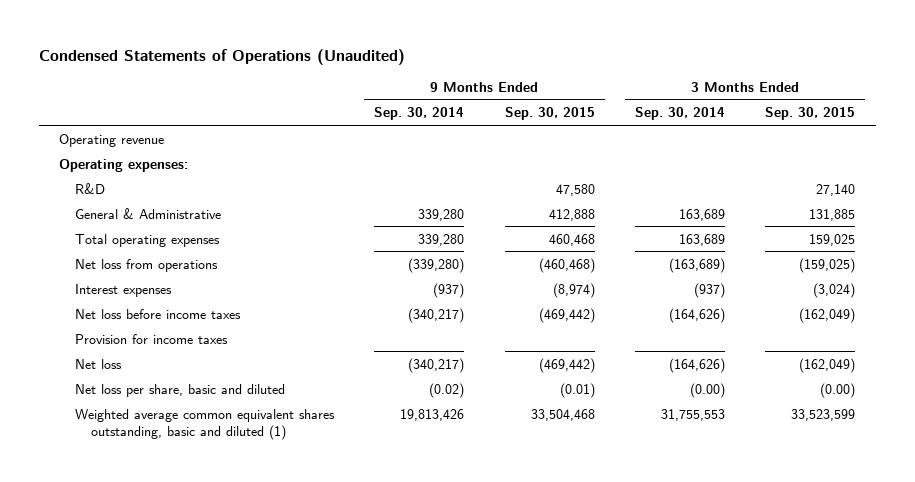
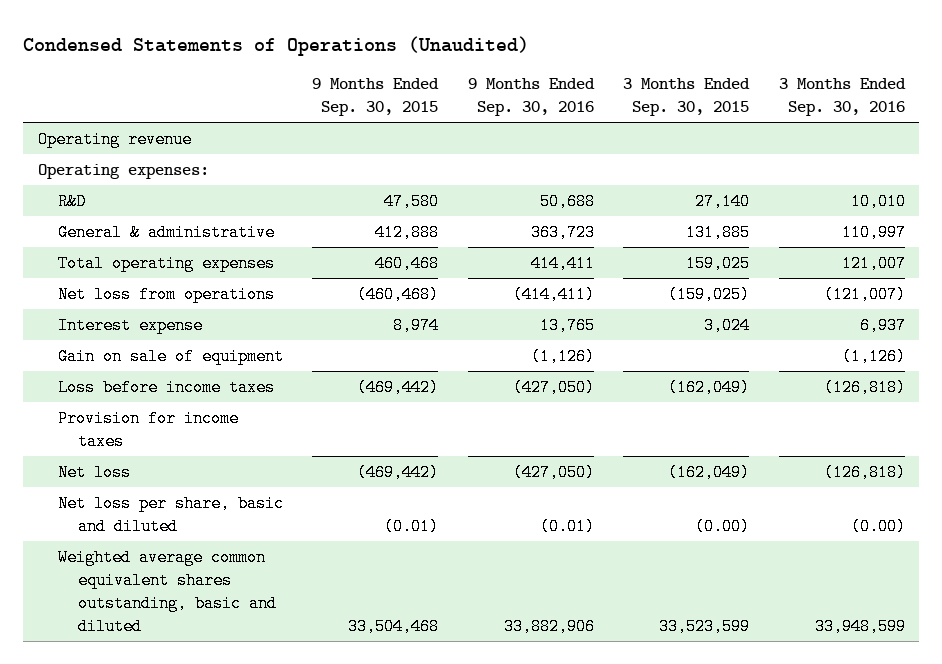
- | 9 Months Ended Sep. 30, 2014 | 9 Months Ended Sep. 30, 2015 | 3 Months Ended Sep. 30, 2014 | 3 Months Ended Sep. 30, 2015
+ | 9 Months Ended Sep. 30, 2015 | 9 Months Ended Sep. 30, 2016 | 3 Months Ended Sep. 30, 2015 | 3 Months Ended Sep. 30, 2016
- General & Administrative | 339,280 | 412,888 | 163,689 | 131,885
+ General & administrative | 412,888 | 363,723 | 131,885 | 110,997
- Interest expenses | (937) | (8,974) | (937) | (3,024)
- Net loss before income taxes | (340,217) | (469,442) | (164,626) | (162,049)
+ Interest expense | 8,974 | 13,765 | 3,024 | 6,937
+ Gain on sale of equipment | | (1,126) | | (1,126)
+ Loss before income taxes | (469,442) | (427,050) | (162,049) | (126,818)
- Weighted average common equivalent shares outstanding, basic and diluted (1) | 19,813,426 | 33,504,468 | 31,755,553 | 33,523,599
+ Weighted average common equivalent shares outstanding, basic and diluted | 33,504,468 | 33,882,906 | 33,523,599 | 33,948,599

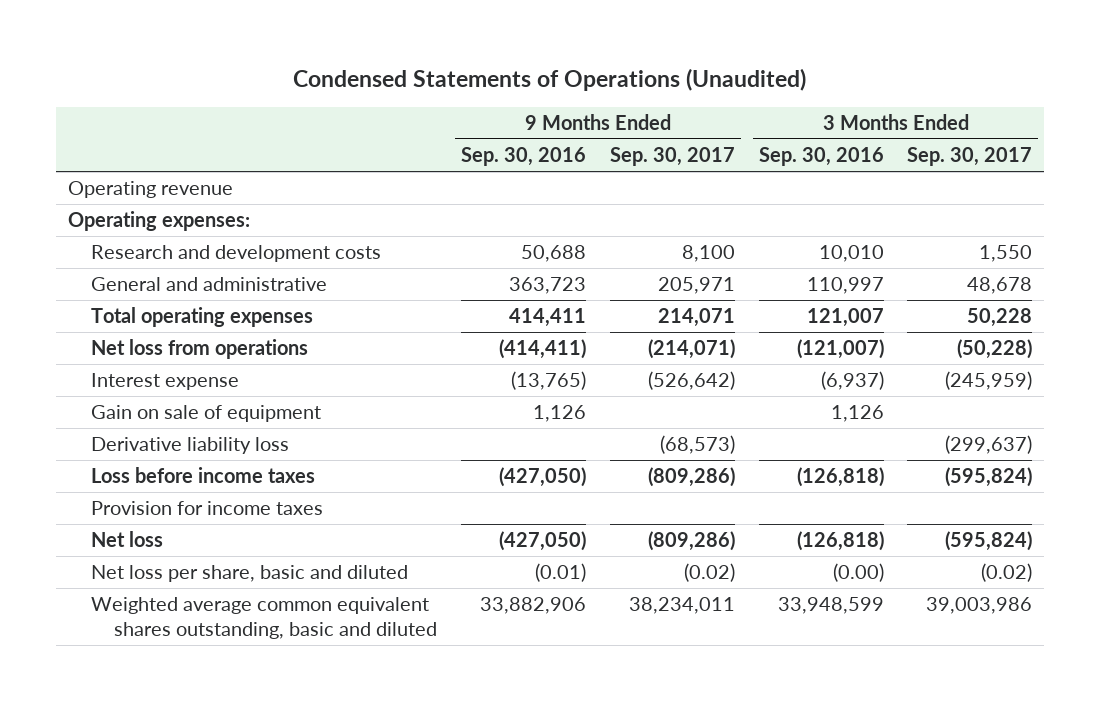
- | 9 Months Ended Sep. 30, 2015 | 9 Months Ended Sep. 30, 2016 | 3 Months Ended Sep. 30, 2015 | 3 Months Ended Sep. 30, 2016
+ | 9 Months Ended Sep. 30, 2016 | 9 Months Ended Sep. 30, 2017 | 3 Months Ended Sep. 30, 2016 | 3 Months Ended Sep. 30, 2017
- R&D | 47,580 | 50,688 | 27,140 | 10,010
- General & administrative | 412,888 | 363,723 | 131,885 | 110,997
+ Research and development costs | 50,688 | 8,100 | 10,010 | 1,550
+ General and administrative | 363,723 | 205,971 | 110,997 | 48,678
- Interest expense | 8,974 | 13,765 | 3,024 | 6,937
- Gain on sale of equipment | | (1,126) | | (1,126)
+ Interest expense | (13,765) | (526,642) | (6,937) | (245,959)
+ Gain on sale of equipment | 1,126 | | 1,126 |
+ Derivative liability loss | | (68,573) | | (299,637)

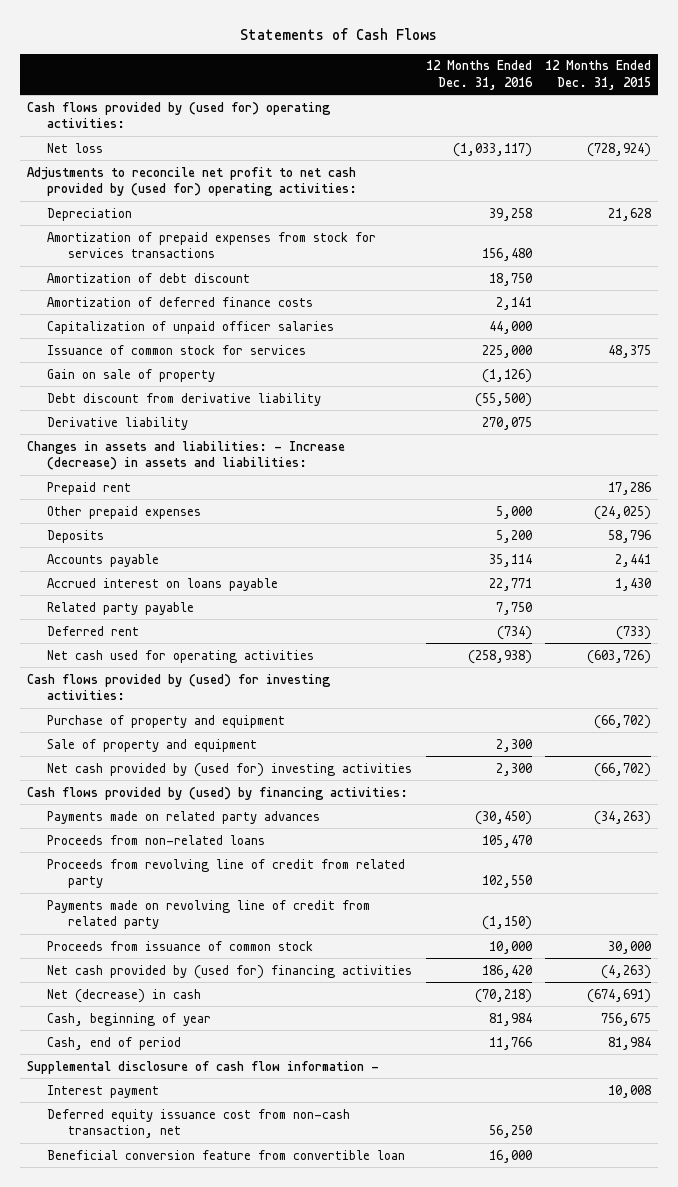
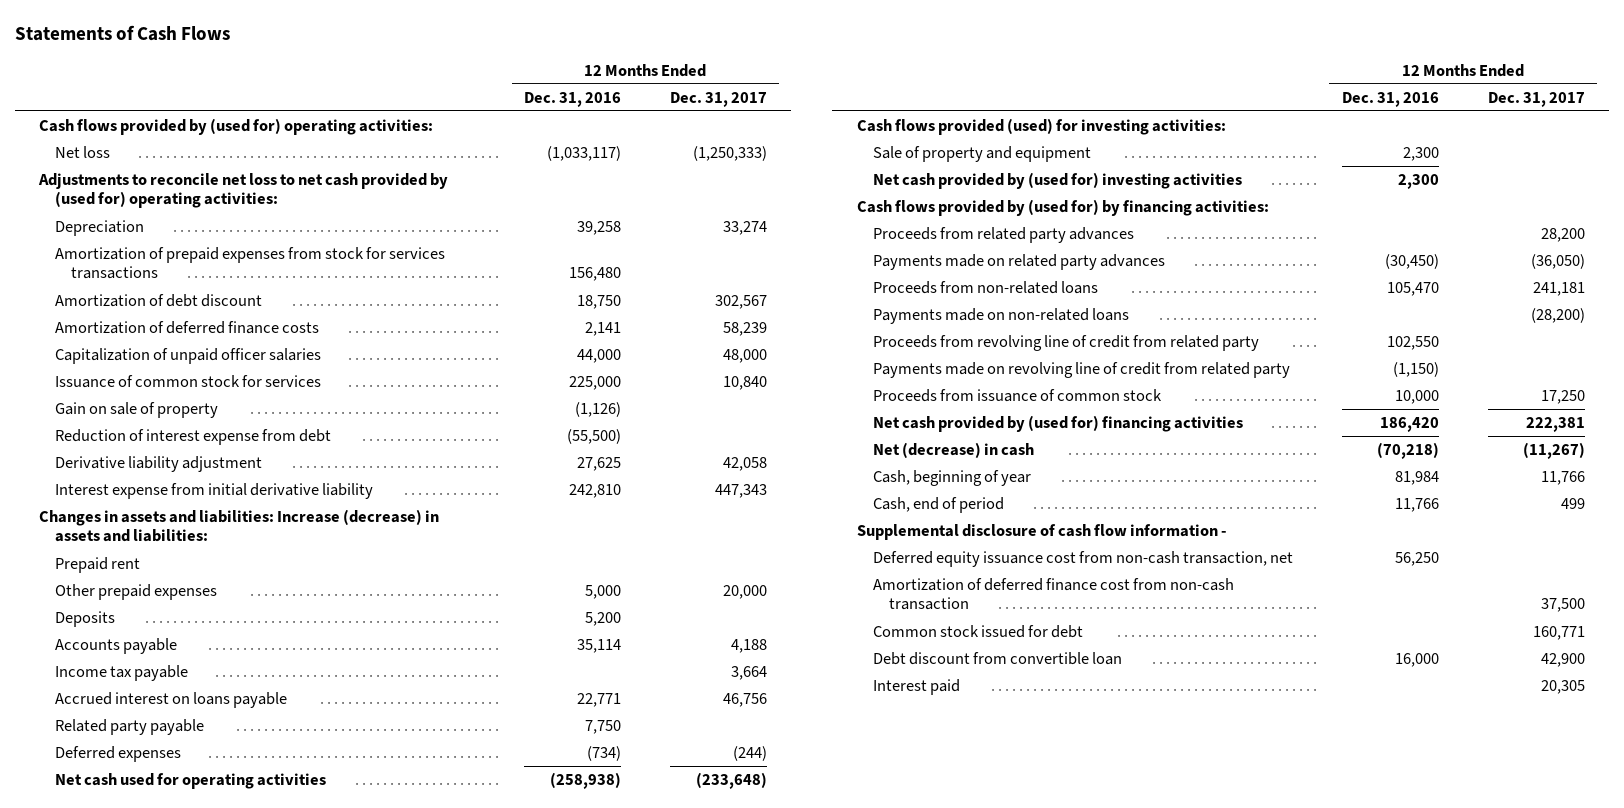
- | 12 Months Ended Dec. 31, 2016 | 12 Months Ended Dec. 31, 2015
+ | 12 Months Ended Dec. 31, 2016 | 12 Months Ended Dec. 31, 2017
- Adjustments to reconcile net profit to net cash provided by (used for) operating activities:
+ Adjustments to reconcile net loss to net cash provided by (used for) operating activities:
- Debt discount from derivative liability | (55,500) |
- Derivative liability | 270,075 |
- Changes in assets and liabilities: - Increase (decrease) in assets and liabilities:
+ Reduction of interest expense from debt | (55,500) |
+ Derivative liability adjustment | 27,625 | 42,058
+ Interest expense from initial derivative liability | 242,810 | 447,343
+ Changes in assets and liabilities: Increase (decrease) in assets and liabilities:
+ Income tax payable | | 3,664
- Deferred rent | (734) | (733)
+ Deferred expenses | (734) | (244)
- Cash flows provided by (used) for investing activities:
- Purchase of property and equipment | | (66,702)
+ Cash flows provided (used) for investing activities:
- Cash flows provided by (used) by financing activities:
+ Cash flows provided by (used for) by financing activities:
+ Proceeds from related party advances | | 28,200
+ Payments made on non-related loans | | (28,200)
- Interest payment | | 10,008
- Beneficial conversion feature from convertible loan | 16,000 |
+ Amortization of deferred finance cost from non-cash transaction | | 37,500
+ Common stock issued for debt | | 160,771
+ Debt discount from convertible loan | 16,000 | 42,900
+ Interest paid | | 20,305

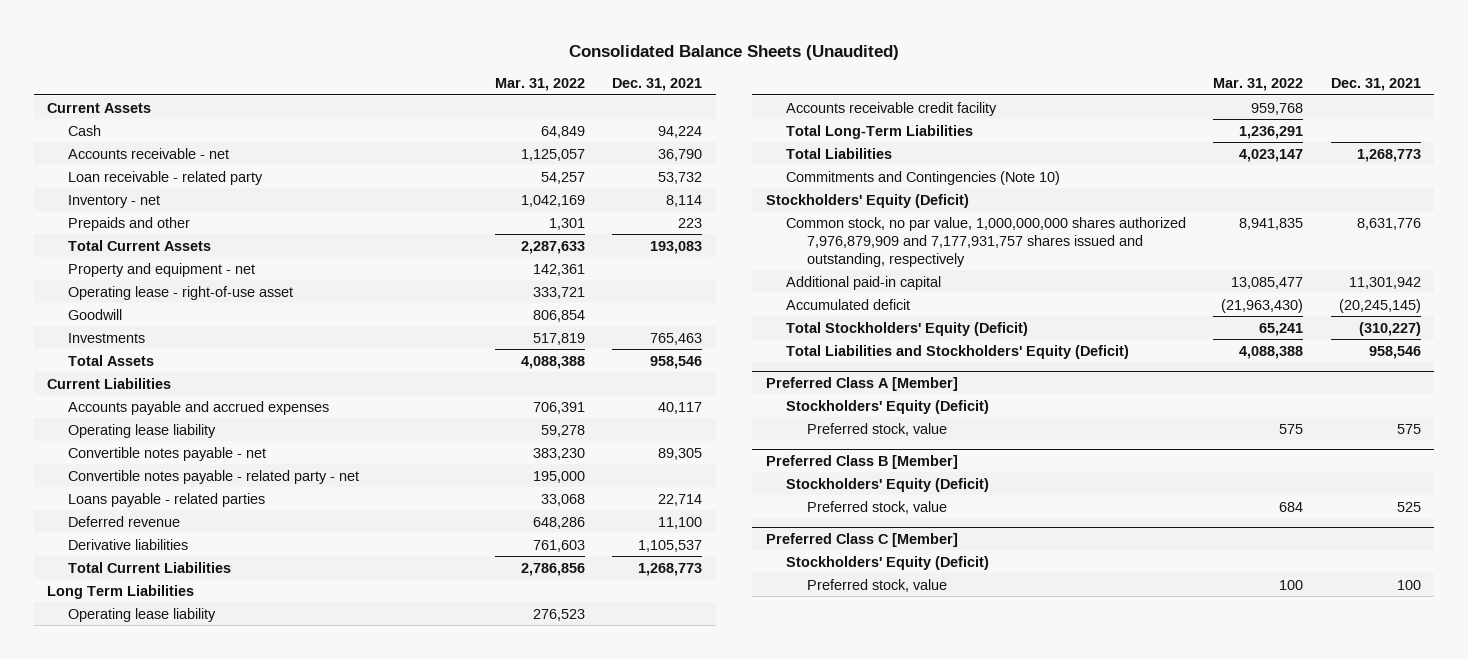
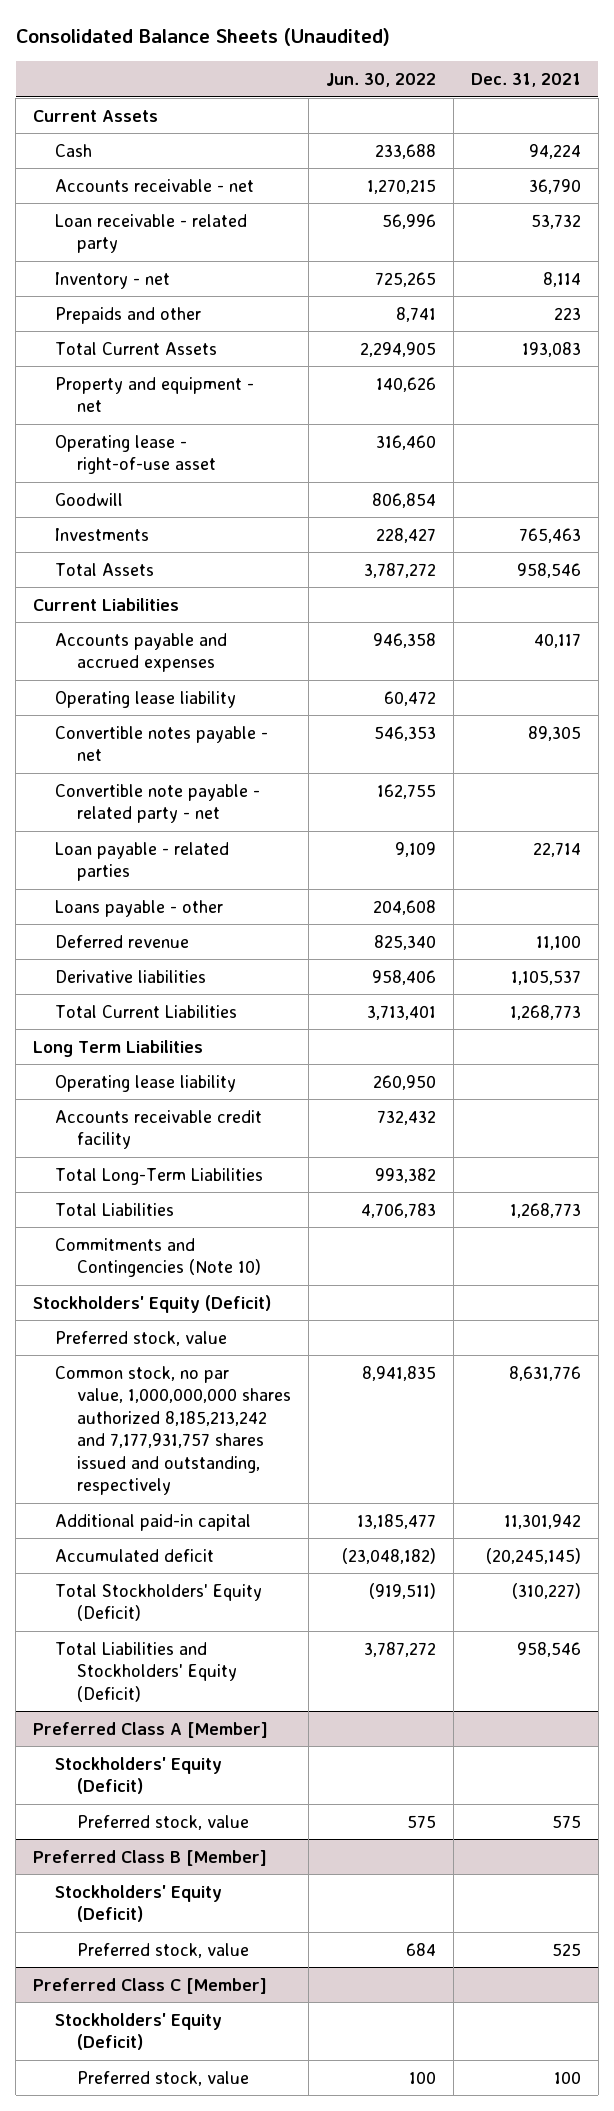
- | Mar. 31, 2022 | Dec. 31, 2021
+ | Jun. 30, 2022 | Dec. 31, 2021
- Convertible notes payable - related party - net | 195,000 |
- Loans payable - related parties | 33,068 | 22,714
+ Convertible note payable - related party - net | 162,755 |
+ Loan payable - related parties | 9,109 | 22,714
+ Loans payable - other | 204,608 |
- Common stock, no par value, 1,000,000,000 shares authorized 7,976,879,909 and 7,177,931,757 shares issued and outstanding, respectively | 8,941,835 | 8,631,776
+ Preferred stock, value
+ Common stock, no par value, 1,000,000,000 shares authorized 8,185,213,242 and 7,177,931,757 shares issued and outstanding, respectively | 8,941,835 | 8,631,776

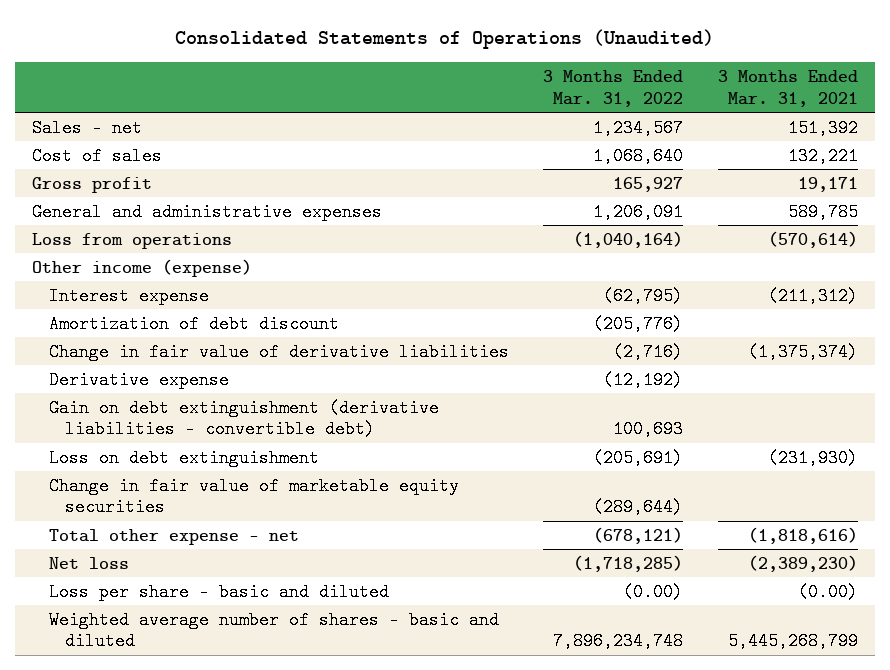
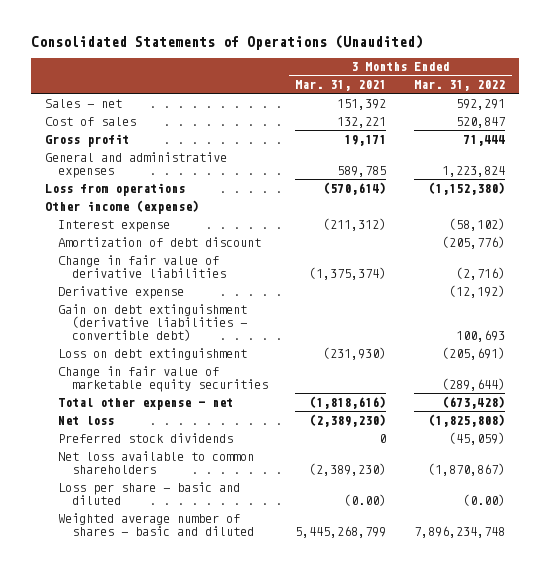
- | 3 Months Ended Mar. 31, 2022 | 3 Months Ended Mar. 31, 2021
+ | 3 Months Ended Mar. 31, 2021 | 3 Months Ended Mar. 31, 2022
- Sales - net | 1,234,567 | 151,392
- Cost of sales | 1,068,640 | 132,221
- Gross profit | 165,927 | 19,171
- General and administrative expenses | 1,206,091 | 589,785
- Loss from operations | (1,040,164) | (570,614)
+ Sales - net | 151,392 | 592,291
+ Cost of sales | 132,221 | 520,847
+ Gross profit | 19,171 | 71,444
+ General and administrative expenses | 589,785 | 1,223,824
+ Loss from operations | (570,614) | (1,152,380)
- Interest expense | (62,795) | (211,312)
+ Interest expense | (211,312) | (58,102)
- Total other expense - net | (678,121) | (1,818,616)
- Net loss | (1,718,285) | (2,389,230)
+ Total other expense - net | (1,818,616) | (673,428)
+ Net loss | (2,389,230) | (1,825,808)
+ Preferred stock dividends | 0 | (45,059)
+ Net loss available to common shareholders | (2,389,230) | (1,870,867)

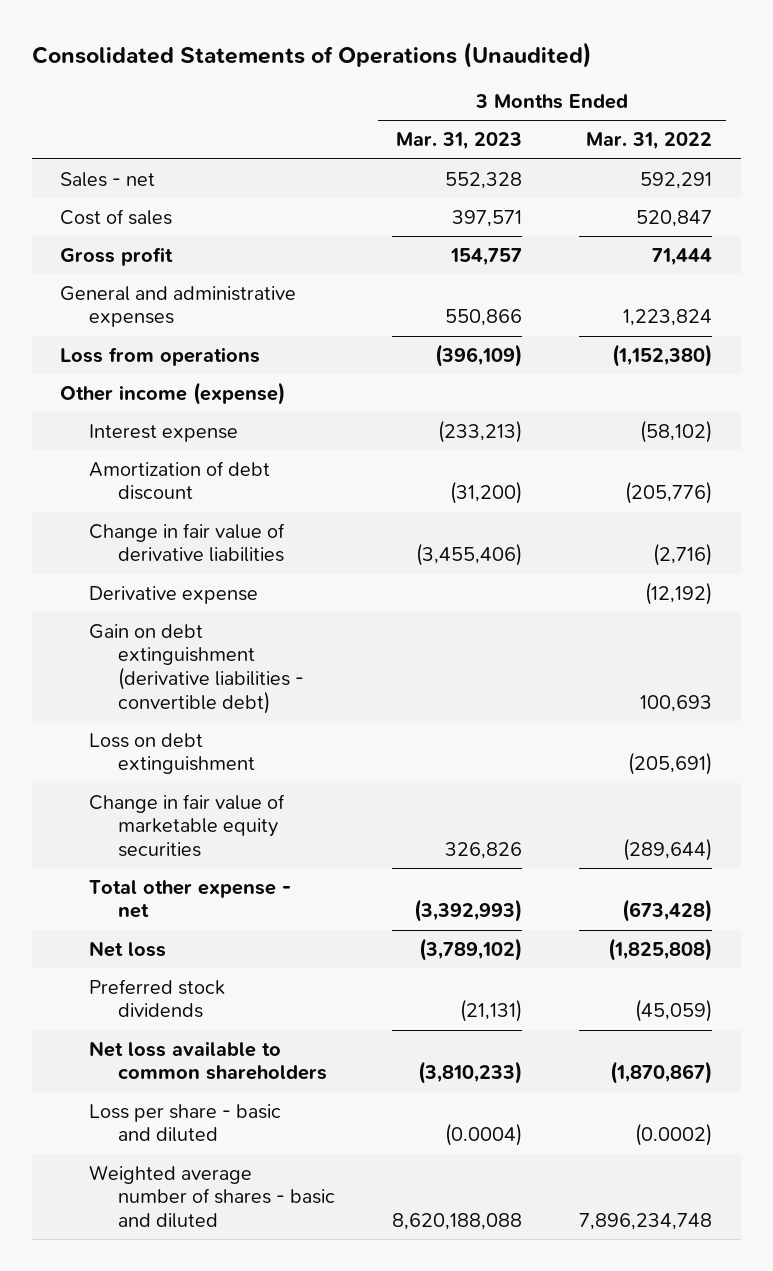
- | 3 Months Ended Mar. 31, 2021 | 3 Months Ended Mar. 31, 2022
+ | 3 Months Ended Mar. 31, 2023 | 3 Months Ended Mar. 31, 2022
- Loss per share - basic and diluted | (0.00) | (0.00)
+ Loss per share - basic and diluted | (0.0004) | (0.0002)

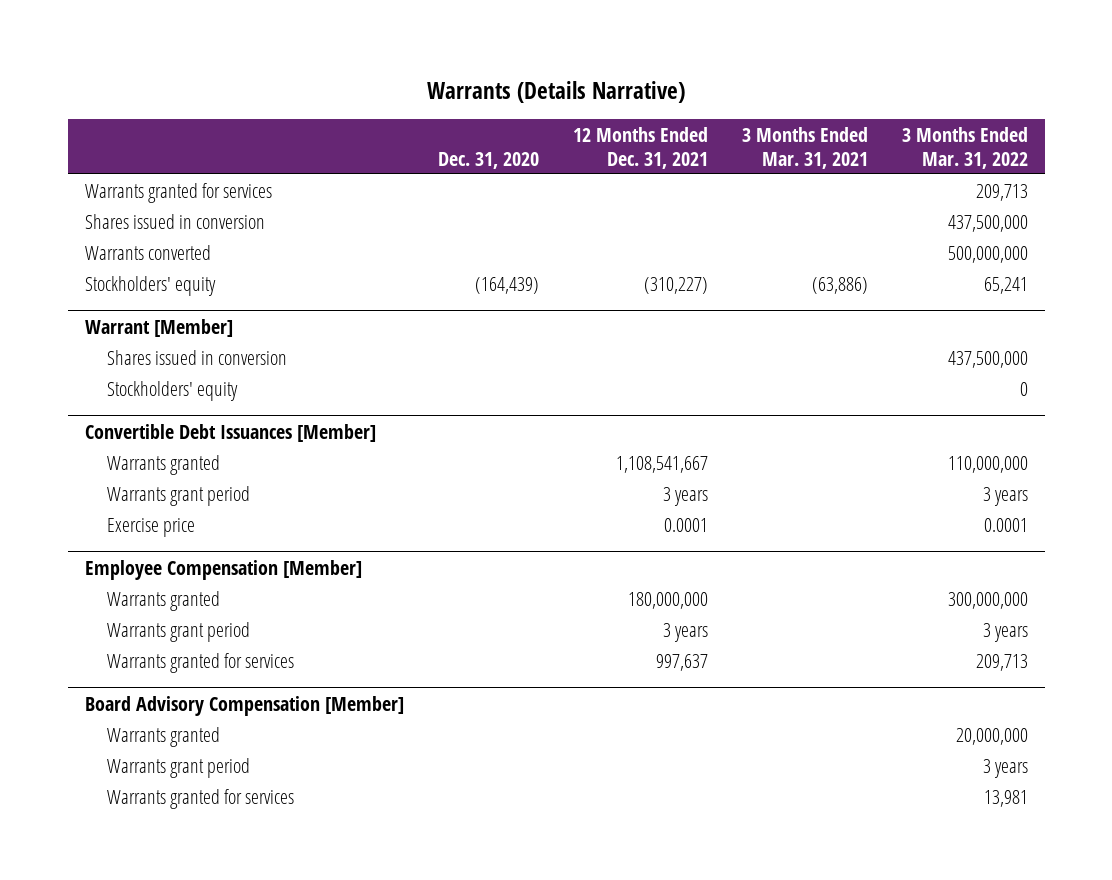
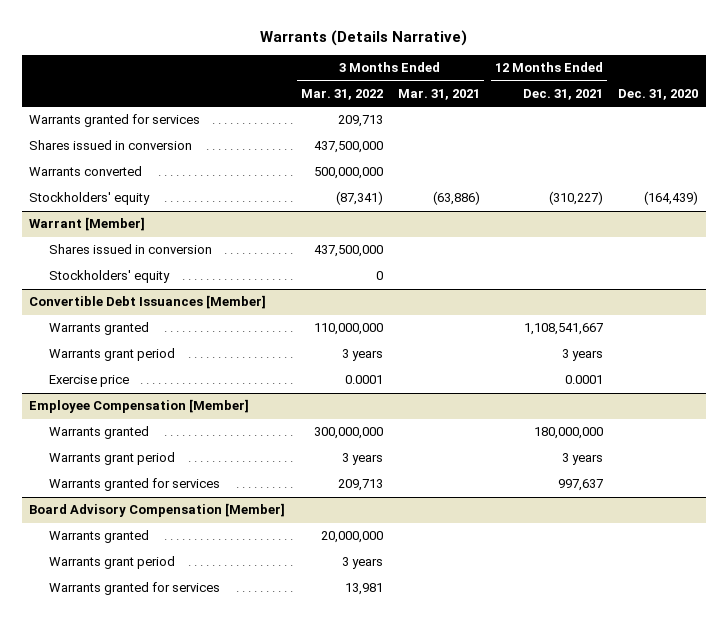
- | Dec. 31, 2020 | 12 Months Ended Dec. 31, 2021 | 3 Months Ended Mar. 31, 2021 | 3 Months Ended Mar. 31, 2022
+ | 3 Months Ended Mar. 31, 2022 | 3 Months Ended Mar. 31, 2021 | 12 Months Ended Dec. 31, 2021 | Dec. 31, 2020
- Stockholders' equity | (164,439) | (310,227) | (63,886) | 65,241
+ Stockholders' equity | (87,341) | (63,886) | (310,227) | (164,439)

